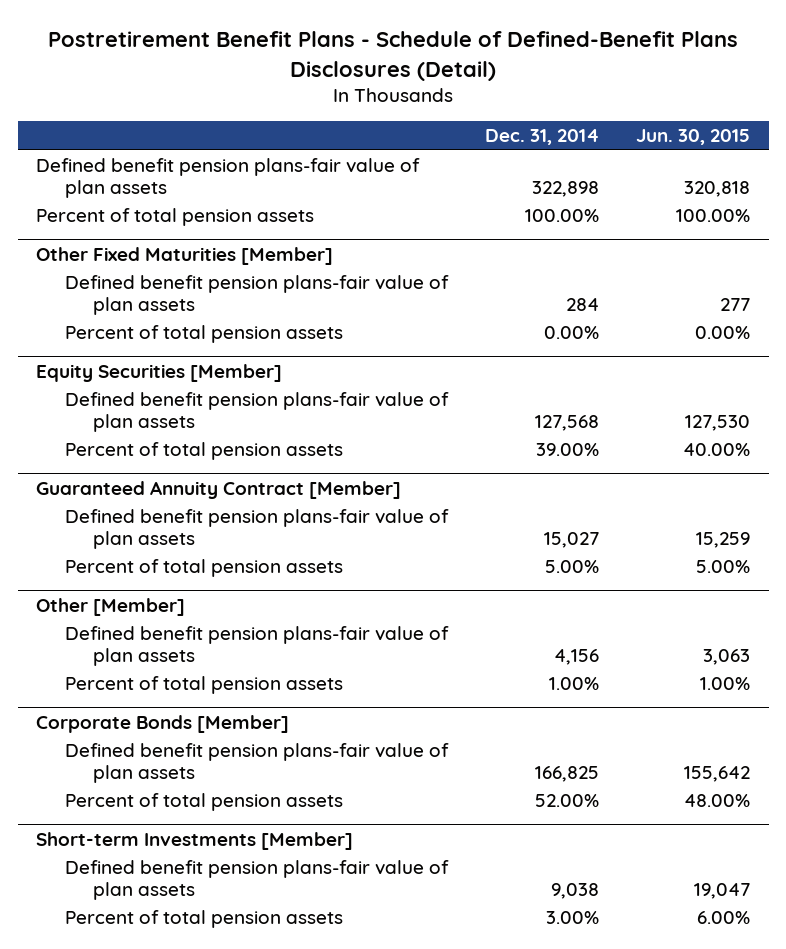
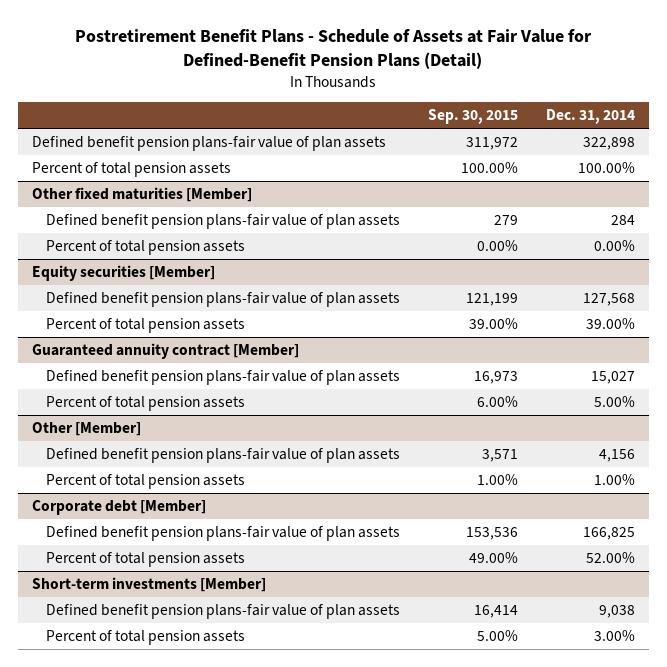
- Postretirement Benefit Plans - Schedule of Defined-Benefit Plans Disclosures (Detail)
+ Postretirement Benefit Plans - Schedule of Assets at Fair Value for Defined-Benefit Pension Plans (Detail)
- | Dec. 31, 2014 | Jun. 30, 2015
+ | Sep. 30, 2015 | Dec. 31, 2014
- Other Fixed Maturities [Member]
+ Other fixed maturities [Member]
- Equity Securities [Member]
+ Equity securities [Member]
- Guaranteed Annuity Contract [Member]
+ Guaranteed annuity contract [Member]
- Corporate Bonds [Member]
+ Corporate debt [Member]
- Short-term Investments [Member]
+ Short-term investments [Member]

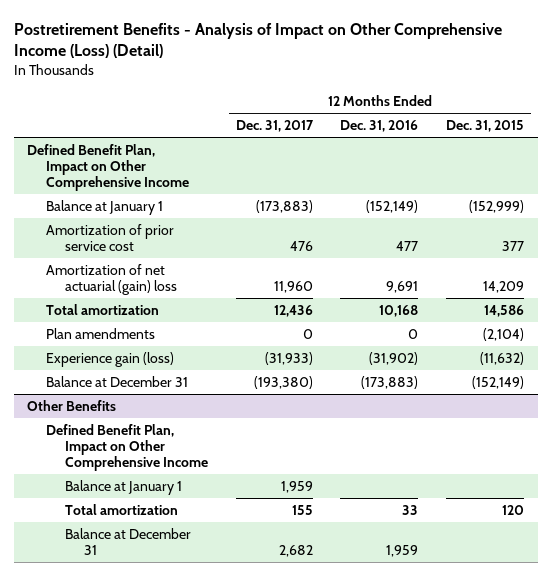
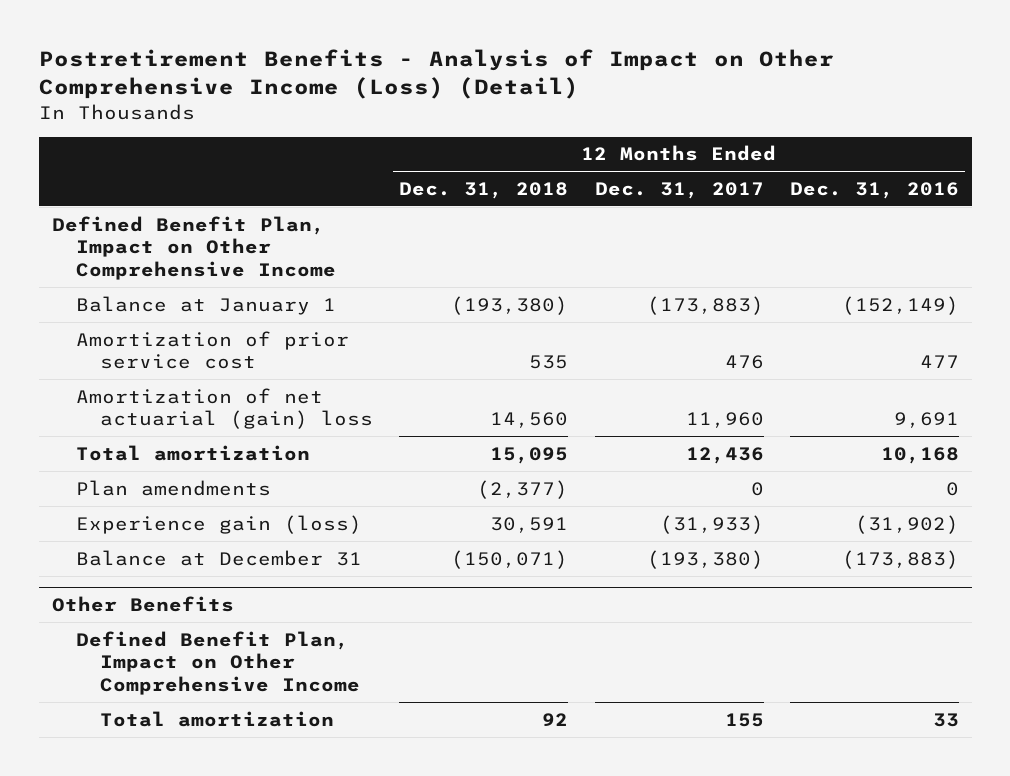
- | 12 Months Ended Dec. 31, 2017 | 12 Months Ended Dec. 31, 2016 | 12 Months Ended Dec. 31, 2015
+ | 12 Months Ended Dec. 31, 2018 | 12 Months Ended Dec. 31, 2017 | 12 Months Ended Dec. 31, 2016
@ Other Benefits
- Balance at January 1 | 1,959 | |
- Balance at December 31 | 2,682 | 1,959 |

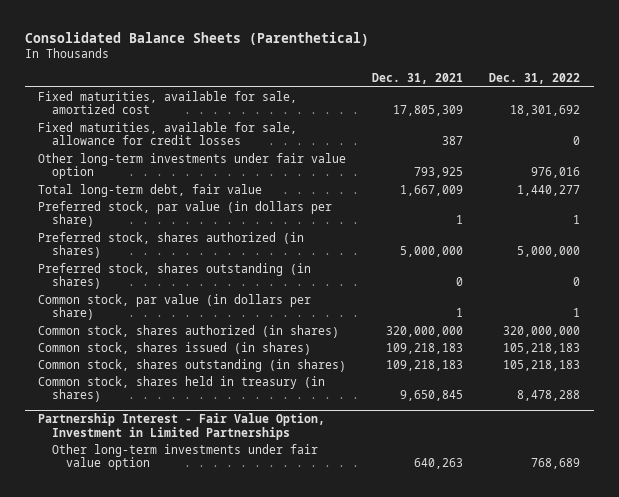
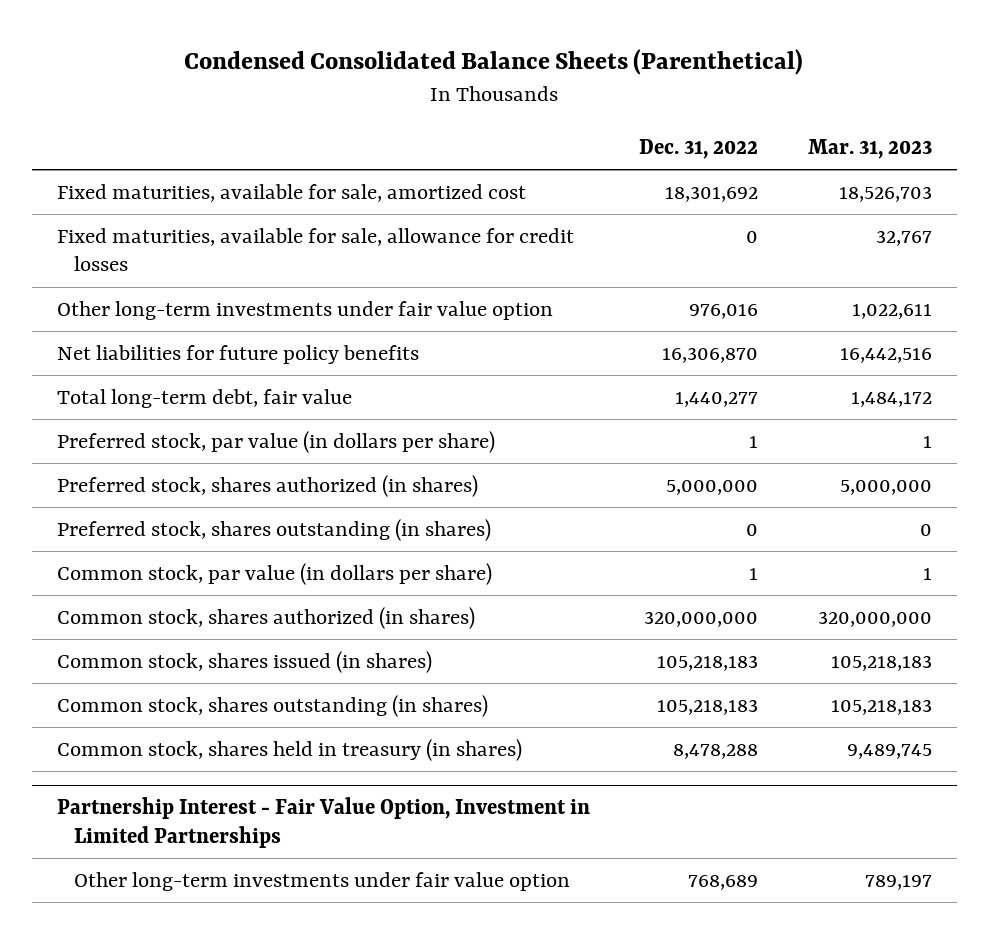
- Consolidated Balance Sheets (Parenthetical)
+ Condensed Consolidated Balance Sheets (Parenthetical)
- | Dec. 31, 2021 | Dec. 31, 2022
+ | Dec. 31, 2022 | Mar. 31, 2023
+ Net liabilities for future policy benefits | 16,306,870 | 16,442,516

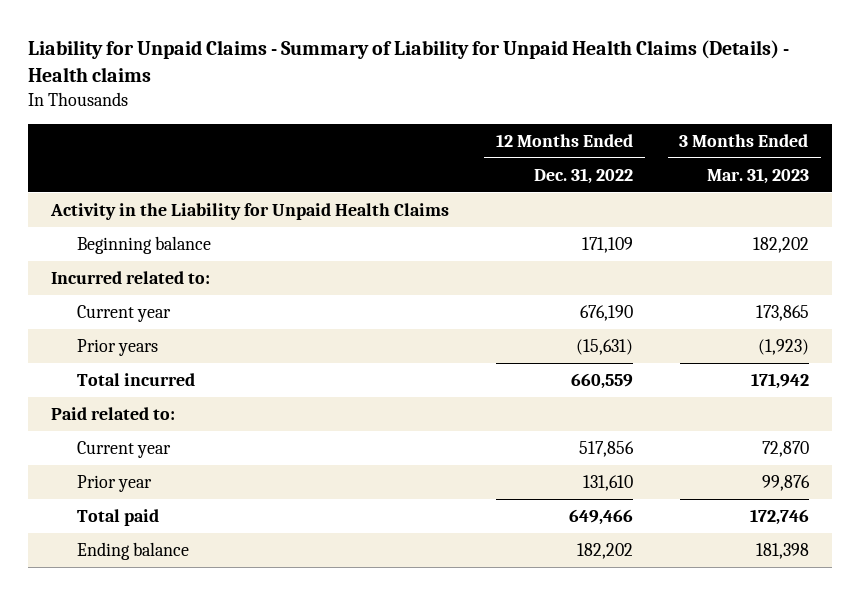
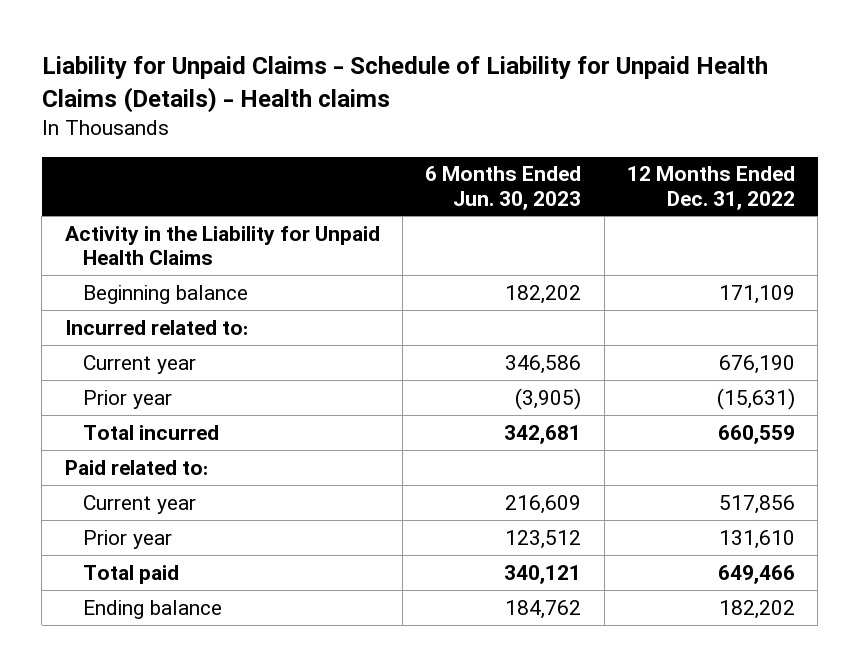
- Liability for Unpaid Claims - Summary of Liability for Unpaid Health Claims (Details) - Health claims
+ Liability for Unpaid Claims - Schedule of Liability for Unpaid Health Claims (Details) - Health claims
- | 12 Months Ended Dec. 31, 2022 | 3 Months Ended Mar. 31, 2023
+ | 6 Months Ended Jun. 30, 2023 | 12 Months Ended Dec. 31, 2022
- Prior years | (15,631) | (1,923)
+ Prior year | (3,905) | (15,631)

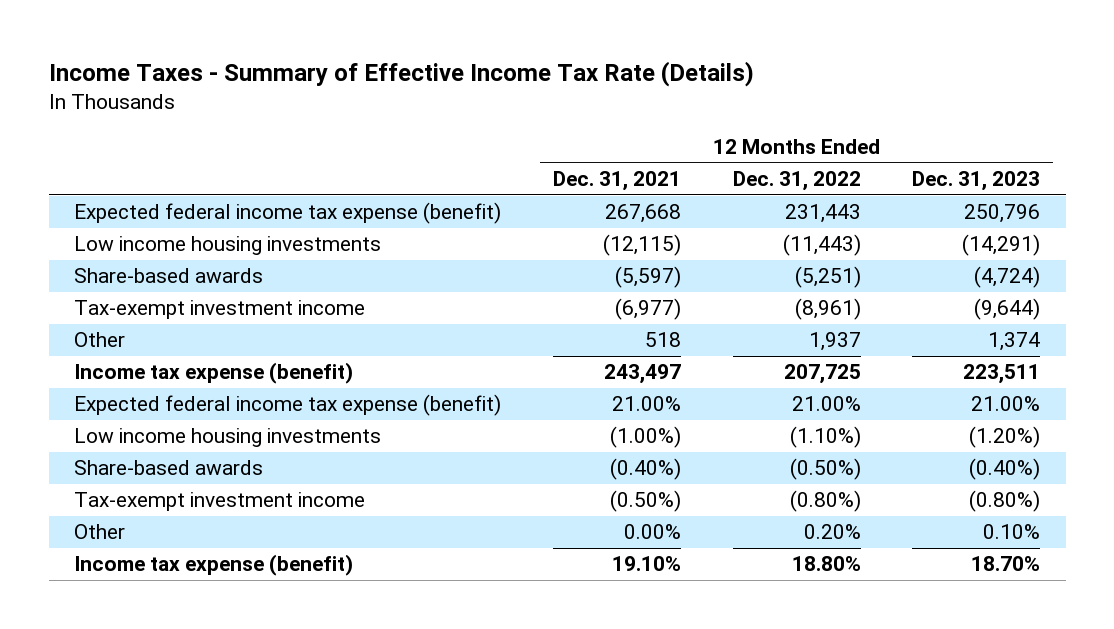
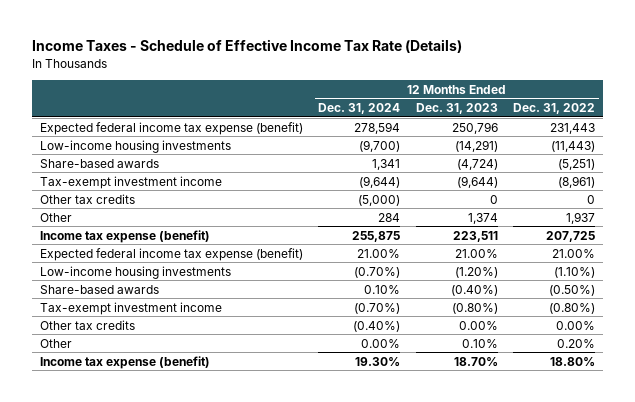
- Income Taxes - Summary of Effective Income Tax Rate (Details)
+ Income Taxes - Schedule of Effective Income Tax Rate (Details)
- | 12 Months Ended Dec. 31, 2021 | 12 Months Ended Dec. 31, 2022 | 12 Months Ended Dec. 31, 2023
+ | 12 Months Ended Dec. 31, 2024 | 12 Months Ended Dec. 31, 2023 | 12 Months Ended Dec. 31, 2022
- Low income housing investments | (12,115) | (11,443) | (14,291)
+ Low-income housing investments | (9,700) | (14,291) | (11,443)
+ Other tax credits | (5,000) | 0 | 0
- Low income housing investments | (1.00%) | (1.10%) | (1.20%)
+ Low-income housing investments | (0.70%) | (1.20%) | (1.10%)
+ Other tax credits | (0.40%) | 0.00% | 0.00%

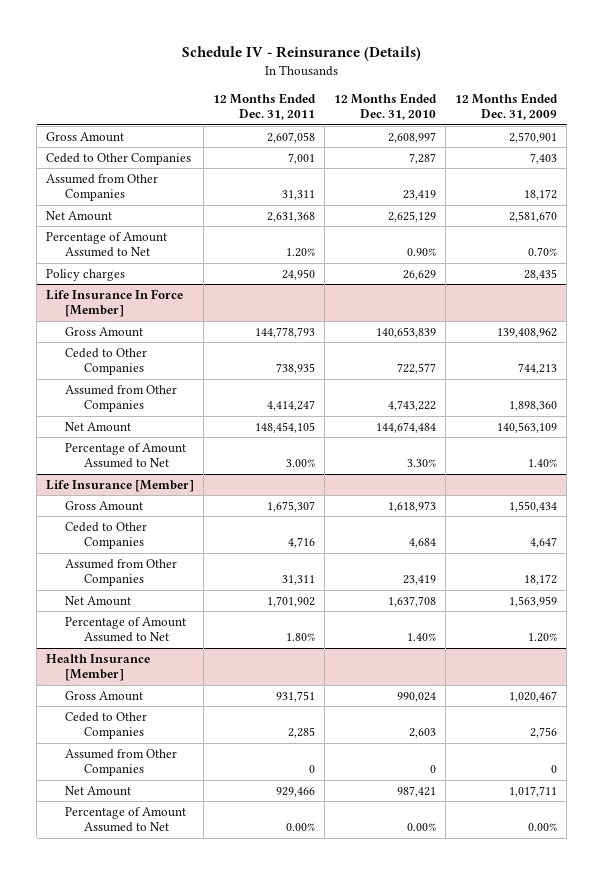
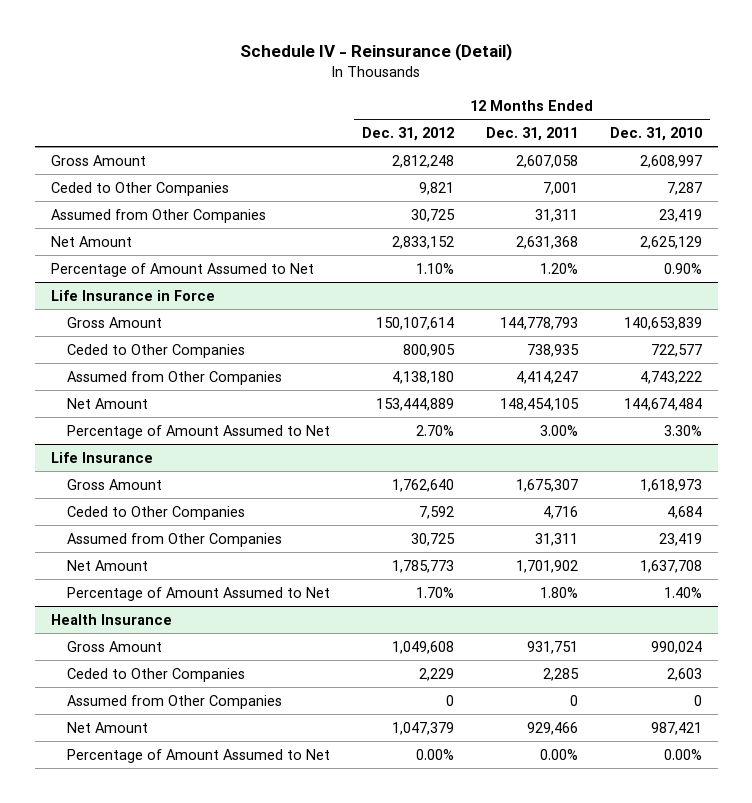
- Schedule IV - Reinsurance (Details)
+ Schedule IV - Reinsurance (Detail)
- | 12 Months Ended Dec. 31, 2011 | 12 Months Ended Dec. 31, 2010 | 12 Months Ended Dec. 31, 2009
+ | 12 Months Ended Dec. 31, 2012 | 12 Months Ended Dec. 31, 2011 | 12 Months Ended Dec. 31, 2010
- Policy charges | 24,950 | 26,629 | 28,435
- Life Insurance In Force [Member]
+ Life Insurance in Force
- Life Insurance [Member]
+ Life Insurance
- Health Insurance [Member]
+ Health Insurance

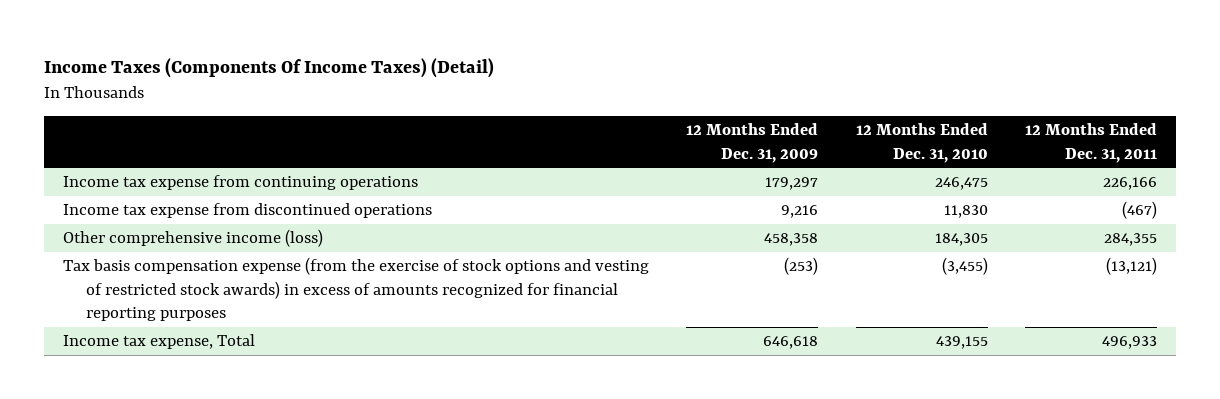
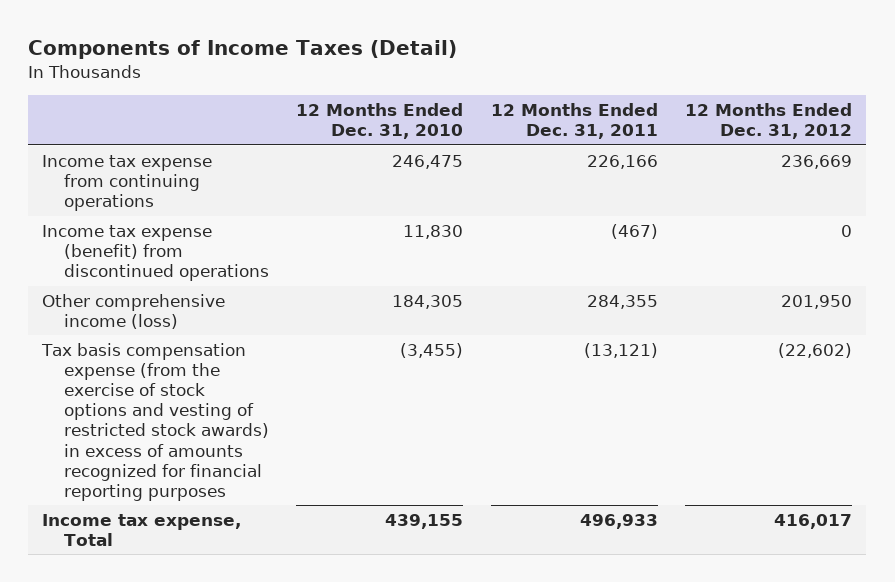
- Income Taxes (Components Of Income Taxes) (Detail)
+ Components of Income Taxes (Detail)
- | 12 Months Ended Dec. 31, 2009 | 12 Months Ended Dec. 31, 2010 | 12 Months Ended Dec. 31, 2011
+ | 12 Months Ended Dec. 31, 2010 | 12 Months Ended Dec. 31, 2011 | 12 Months Ended Dec. 31, 2012
- Income tax expense from discontinued operations | 9,216 | 11,830 | (467)
+ Income tax expense (benefit) from discontinued operations | 11,830 | (467) | 0

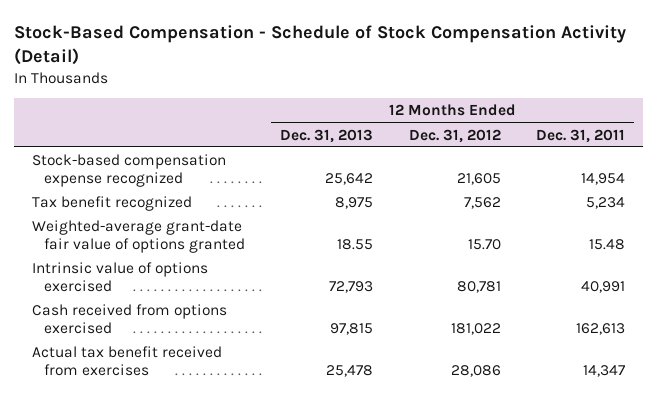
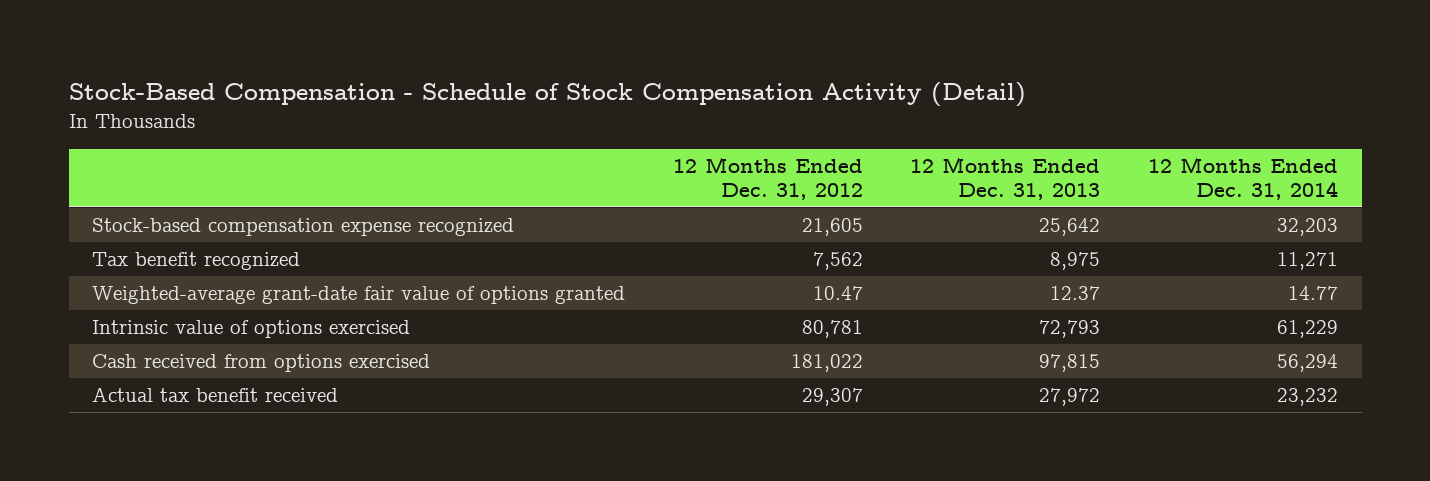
- | 12 Months Ended Dec. 31, 2013 | 12 Months Ended Dec. 31, 2012 | 12 Months Ended Dec. 31, 2011
+ | 12 Months Ended Dec. 31, 2012 | 12 Months Ended Dec. 31, 2013 | 12 Months Ended Dec. 31, 2014
- Weighted-average grant-date fair value of options granted | 18.55 | 15.70 | 15.48
+ Weighted-average grant-date fair value of options granted | 10.47 | 12.37 | 14.77
- Actual tax benefit received from exercises | 25,478 | 28,086 | 14,347
+ Actual tax benefit received | 29,307 | 27,972 | 23,232

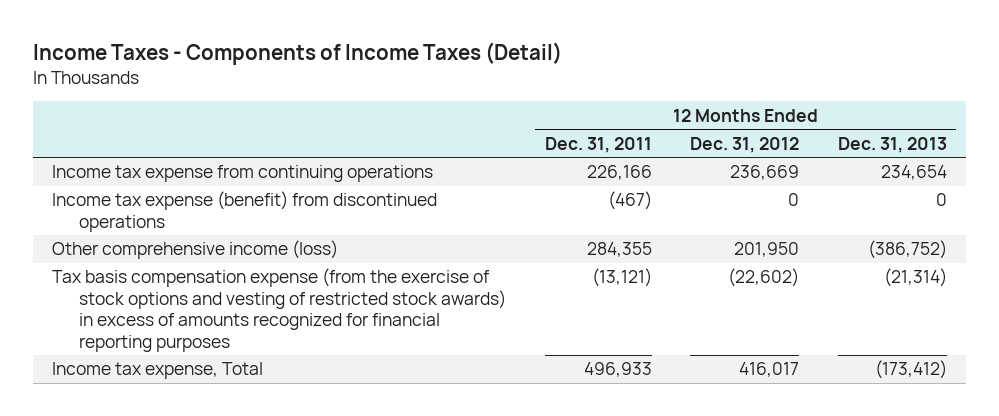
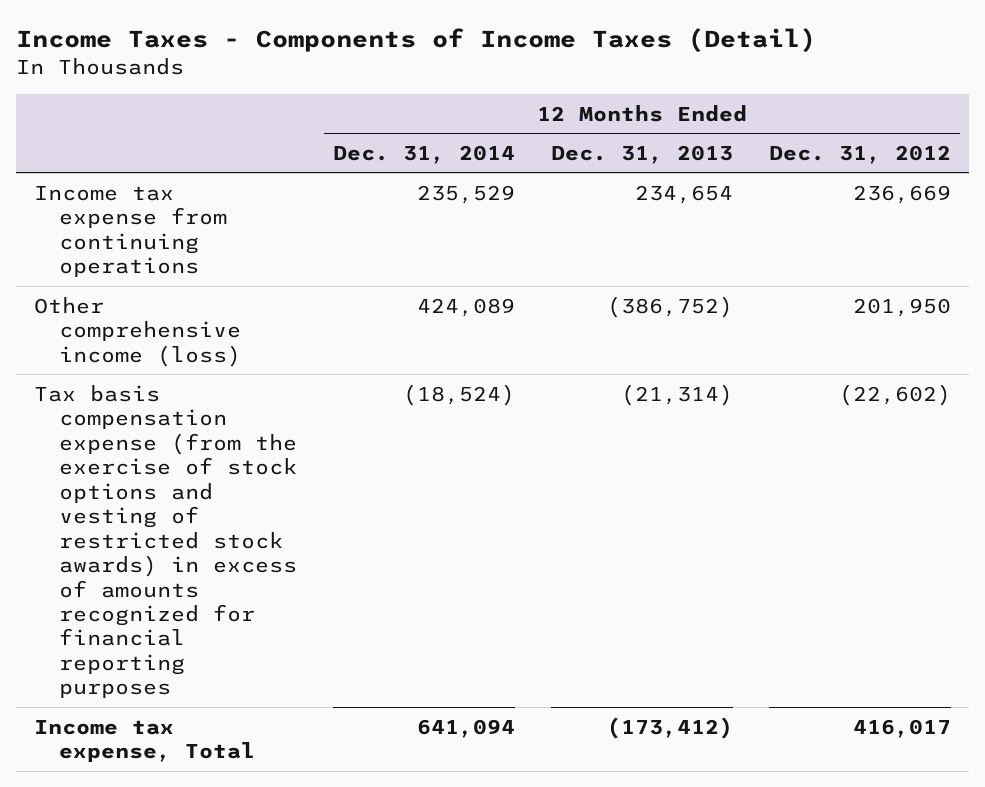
- | 12 Months Ended Dec. 31, 2011 | 12 Months Ended Dec. 31, 2012 | 12 Months Ended Dec. 31, 2013
+ | 12 Months Ended Dec. 31, 2014 | 12 Months Ended Dec. 31, 2013 | 12 Months Ended Dec. 31, 2012
- Income tax expense (benefit) from discontinued operations | (467) | 0 | 0

